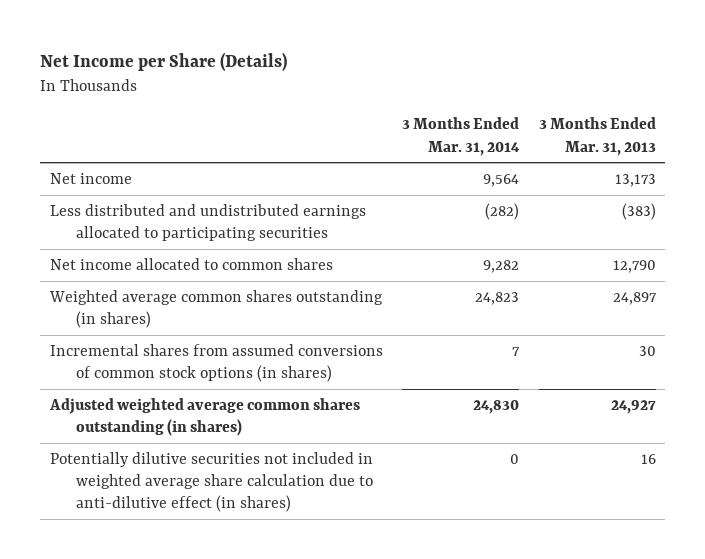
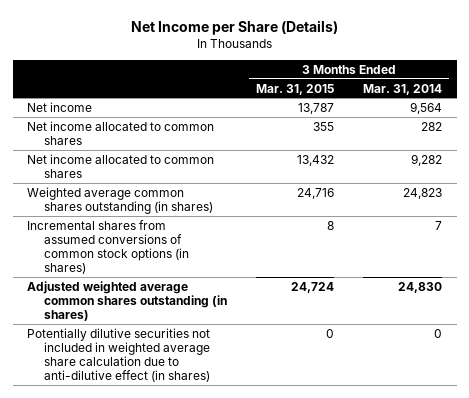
- | 3 Months Ended Mar. 31, 2014 | 3 Months Ended Mar. 31, 2013
+ | 3 Months Ended Mar. 31, 2015 | 3 Months Ended Mar. 31, 2014
- Less distributed and undistributed earnings allocated to participating securities | (282) | (383)
+ Net income allocated to common shares | 355 | 282

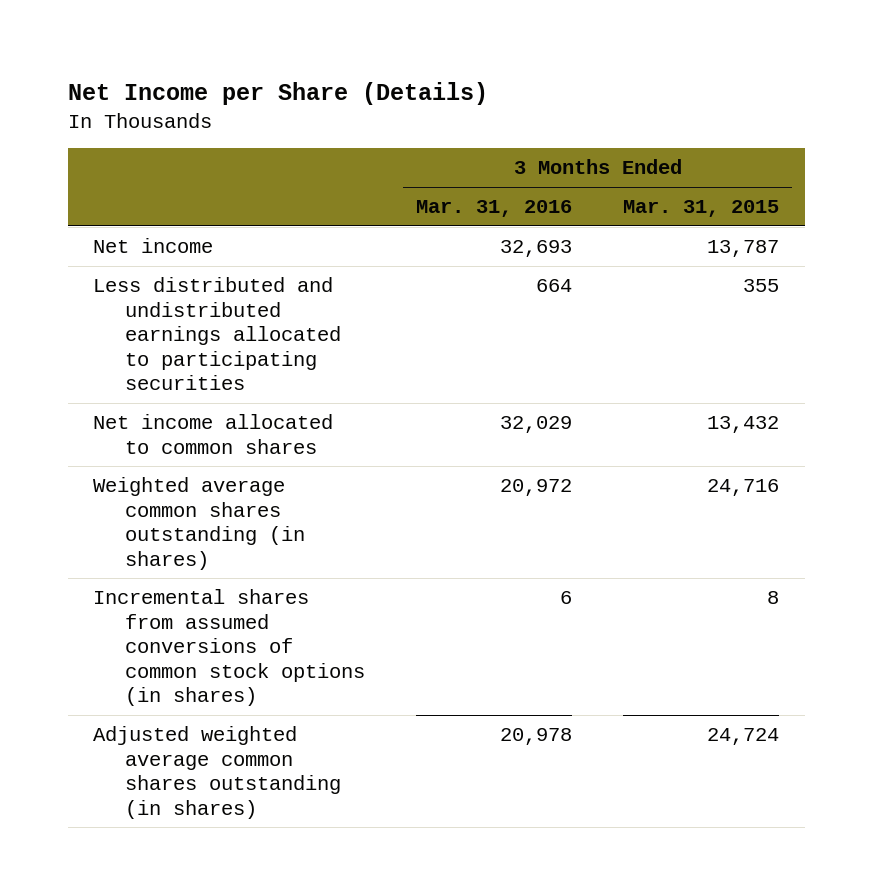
- | 3 Months Ended Mar. 31, 2015 | 3 Months Ended Mar. 31, 2014
+ | 3 Months Ended Mar. 31, 2016 | 3 Months Ended Mar. 31, 2015
- Net income allocated to common shares | 355 | 282
+ Less distributed and undistributed earnings allocated to participating securities | 664 | 355
- Potentially dilutive securities not included in weighted average share calculation due to anti-dilutive effect (in shares) | 0 | 0

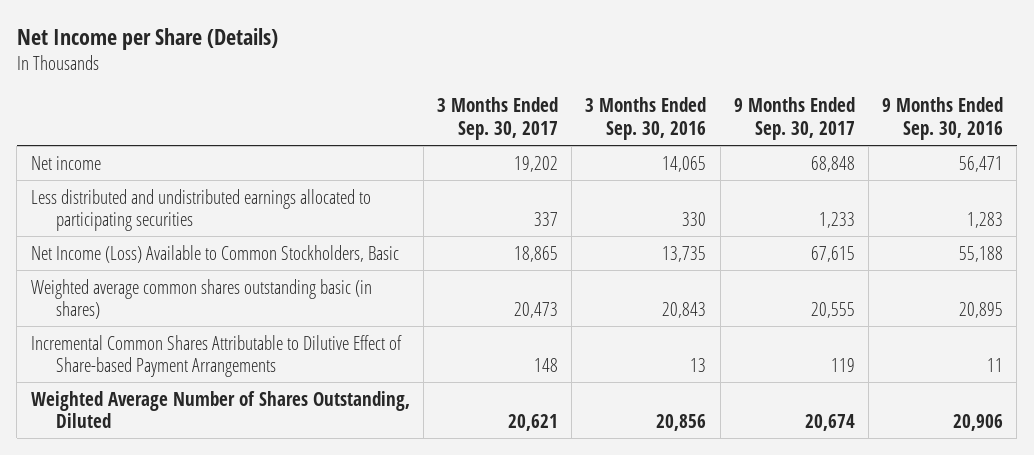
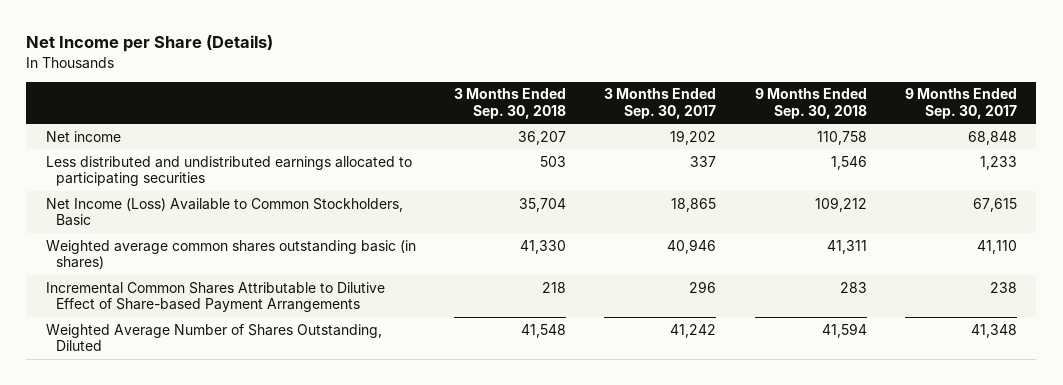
- | 3 Months Ended Sep. 30, 2017 | 3 Months Ended Sep. 30, 2016 | 9 Months Ended Sep. 30, 2017 | 9 Months Ended Sep. 30, 2016
+ | 3 Months Ended Sep. 30, 2018 | 3 Months Ended Sep. 30, 2017 | 9 Months Ended Sep. 30, 2018 | 9 Months Ended Sep. 30, 2017
- Weighted average common shares outstanding basic (in shares) | 20,473 | 20,843 | 20,555 | 20,895
- Incremental Common Shares Attributable to Dilutive Effect of Share-based Payment Arrangements | 148 | 13 | 119 | 11
- Weighted Average Number of Shares Outstanding, Diluted | 20,621 | 20,856 | 20,674 | 20,906
+ Weighted average common shares outstanding basic (in shares) | 41,330 | 40,946 | 41,311 | 41,110
+ Incremental Common Shares Attributable to Dilutive Effect of Share-based Payment Arrangements | 218 | 296 | 283 | 238
+ Weighted Average Number of Shares Outstanding, Diluted | 41,548 | 41,242 | 41,594 | 41,348

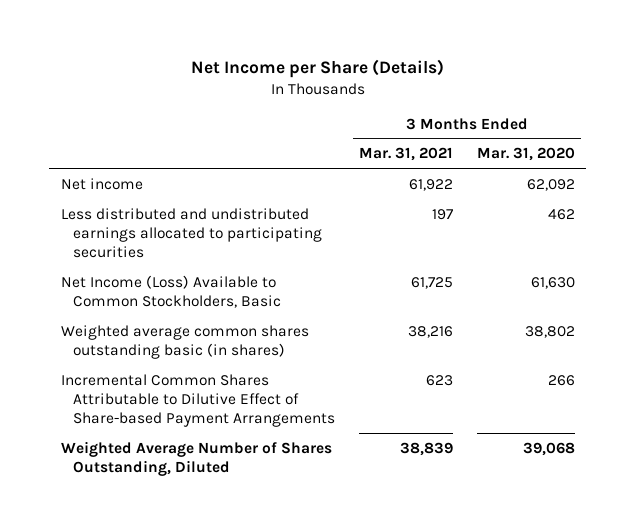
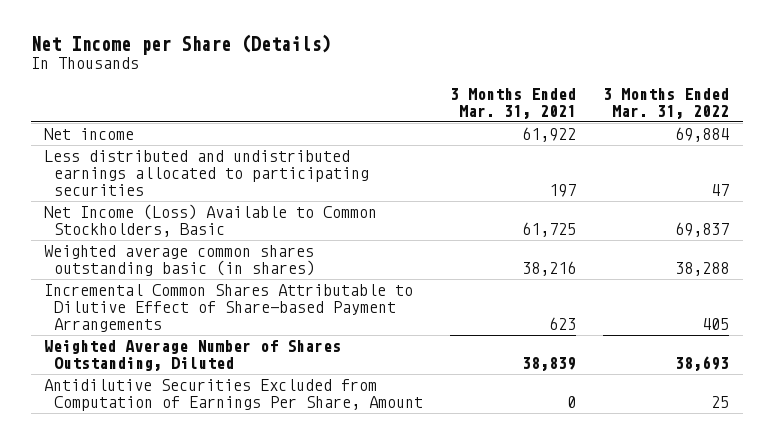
- | 3 Months Ended Mar. 31, 2021 | 3 Months Ended Mar. 31, 2020
+ | 3 Months Ended Mar. 31, 2021 | 3 Months Ended Mar. 31, 2022
+ Antidilutive Securities Excluded from Computation of Earnings Per Share, Amount | 0 | 25

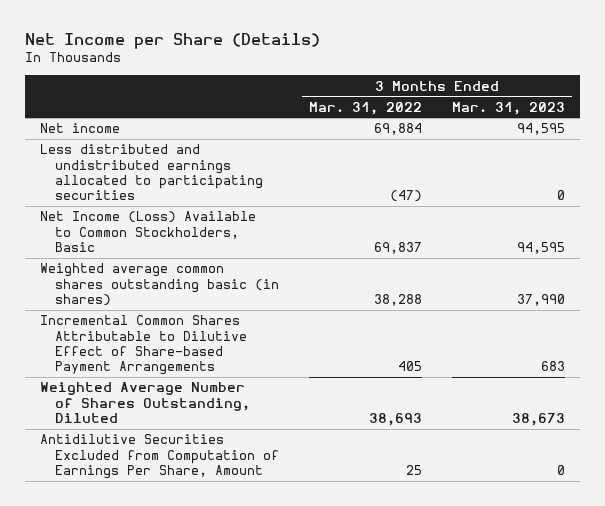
- | 3 Months Ended Mar. 31, 2021 | 3 Months Ended Mar. 31, 2022
+ | 3 Months Ended Mar. 31, 2022 | 3 Months Ended Mar. 31, 2023
- Less distributed and undistributed earnings allocated to participating securities | 197 | 47
+ Less distributed and undistributed earnings allocated to participating securities | (47) | 0

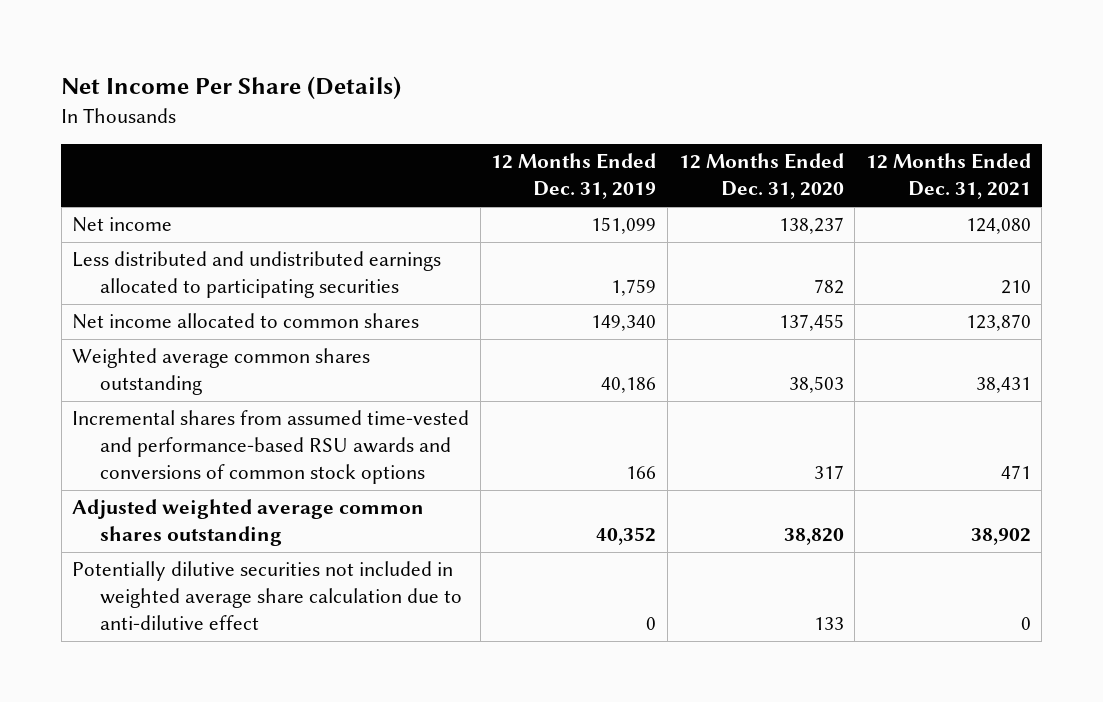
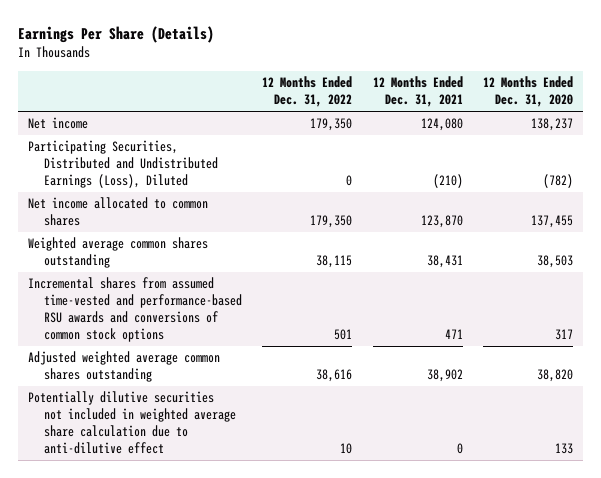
- Net Income Per Share (Details)
+ Earnings Per Share (Details)
- | 12 Months Ended Dec. 31, 2019 | 12 Months Ended Dec. 31, 2020 | 12 Months Ended Dec. 31, 2021
+ | 12 Months Ended Dec. 31, 2022 | 12 Months Ended Dec. 31, 2021 | 12 Months Ended Dec. 31, 2020
- Less distributed and undistributed earnings allocated to participating securities | 1,759 | 782 | 210
+ Participating Securities, Distributed and Undistributed Earnings (Loss), Diluted | 0 | (210) | (782)

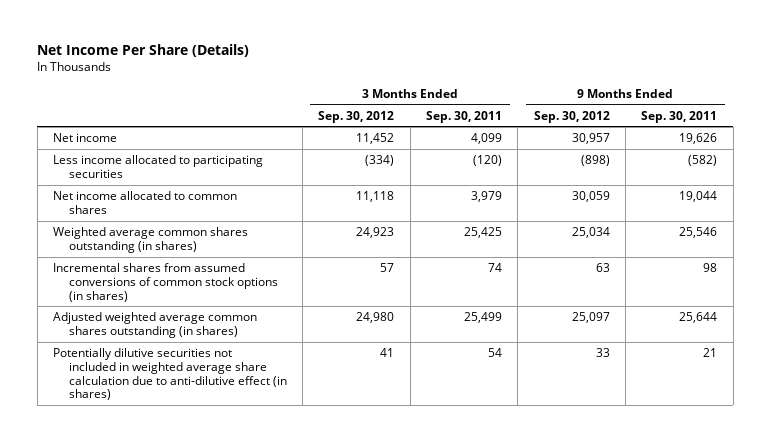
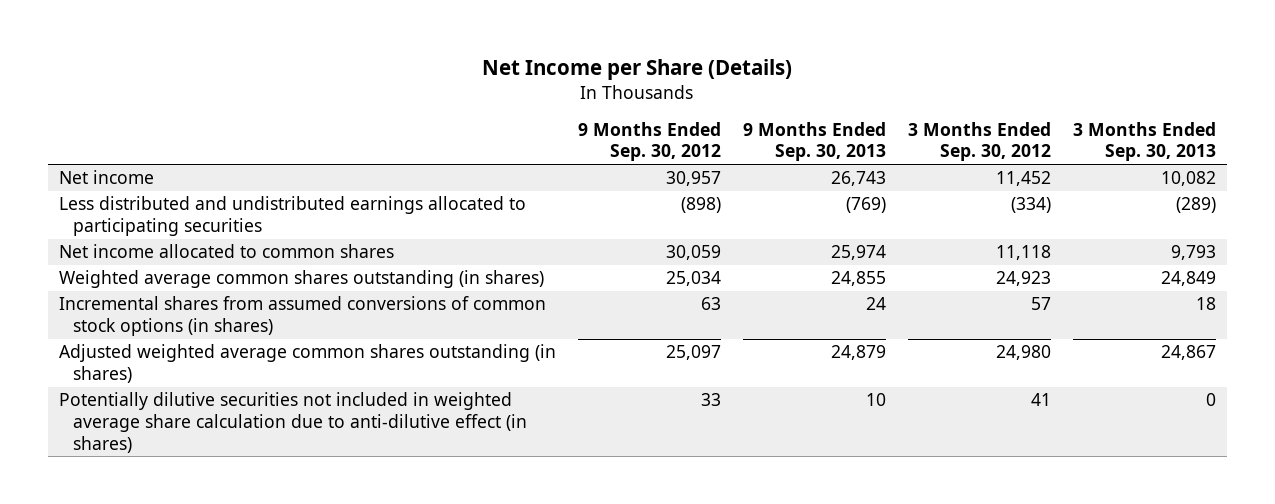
- Net Income Per Share (Details)
+ Net Income per Share (Details)
- | 3 Months Ended Sep. 30, 2012 | 3 Months Ended Sep. 30, 2011 | 9 Months Ended Sep. 30, 2012 | 9 Months Ended Sep. 30, 2011
+ | 9 Months Ended Sep. 30, 2012 | 9 Months Ended Sep. 30, 2013 | 3 Months Ended Sep. 30, 2012 | 3 Months Ended Sep. 30, 2013
- Less income allocated to participating securities | (334) | (120) | (898) | (582)
+ Less distributed and undistributed earnings allocated to participating securities | (898) | (769) | (334) | (289)

